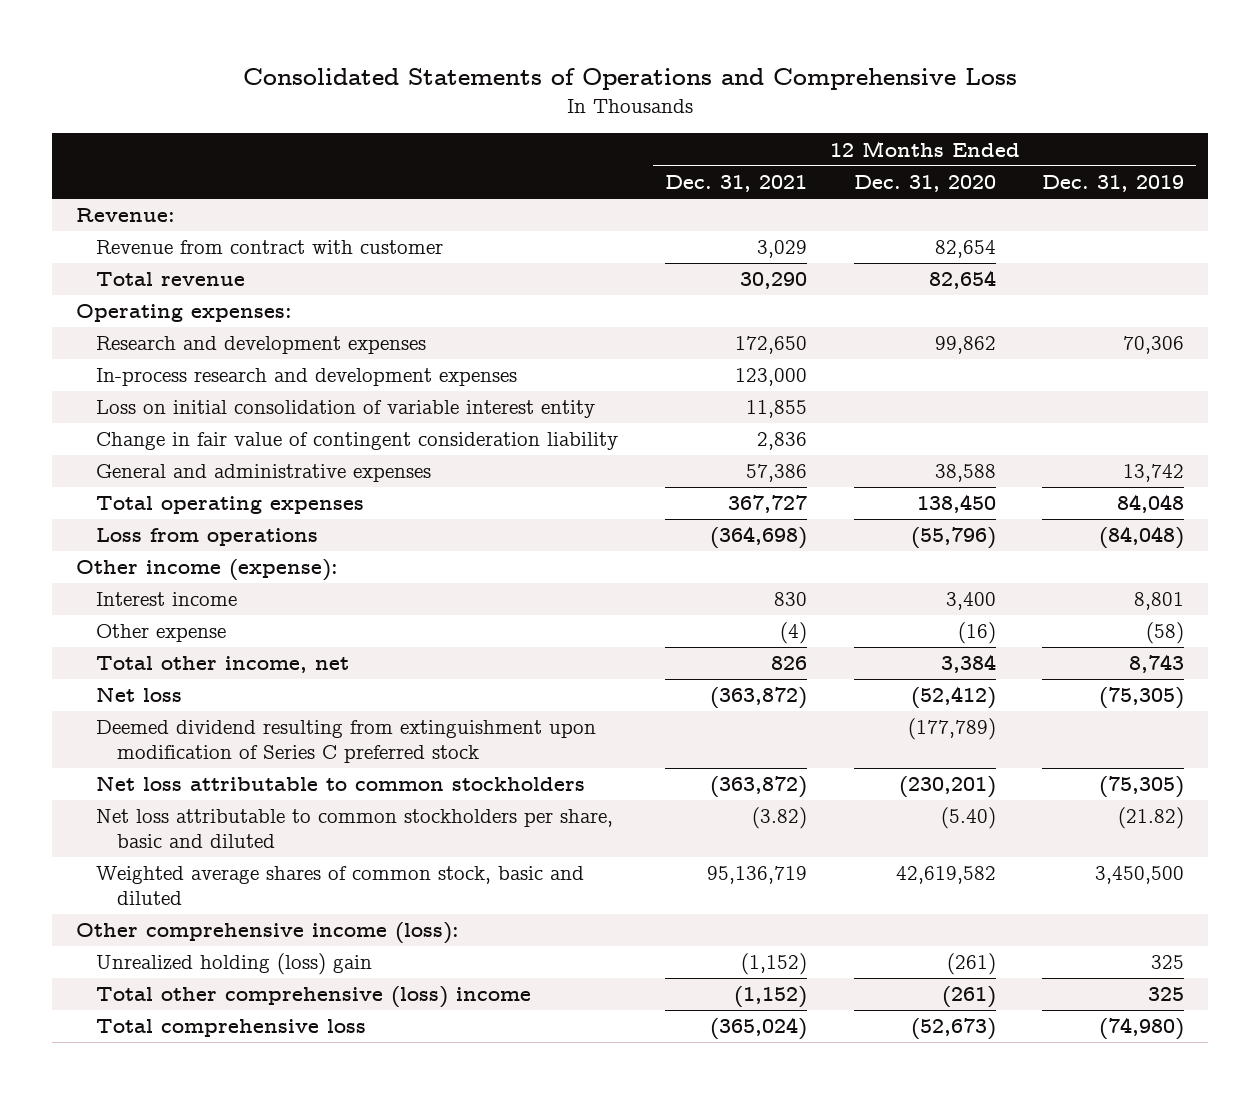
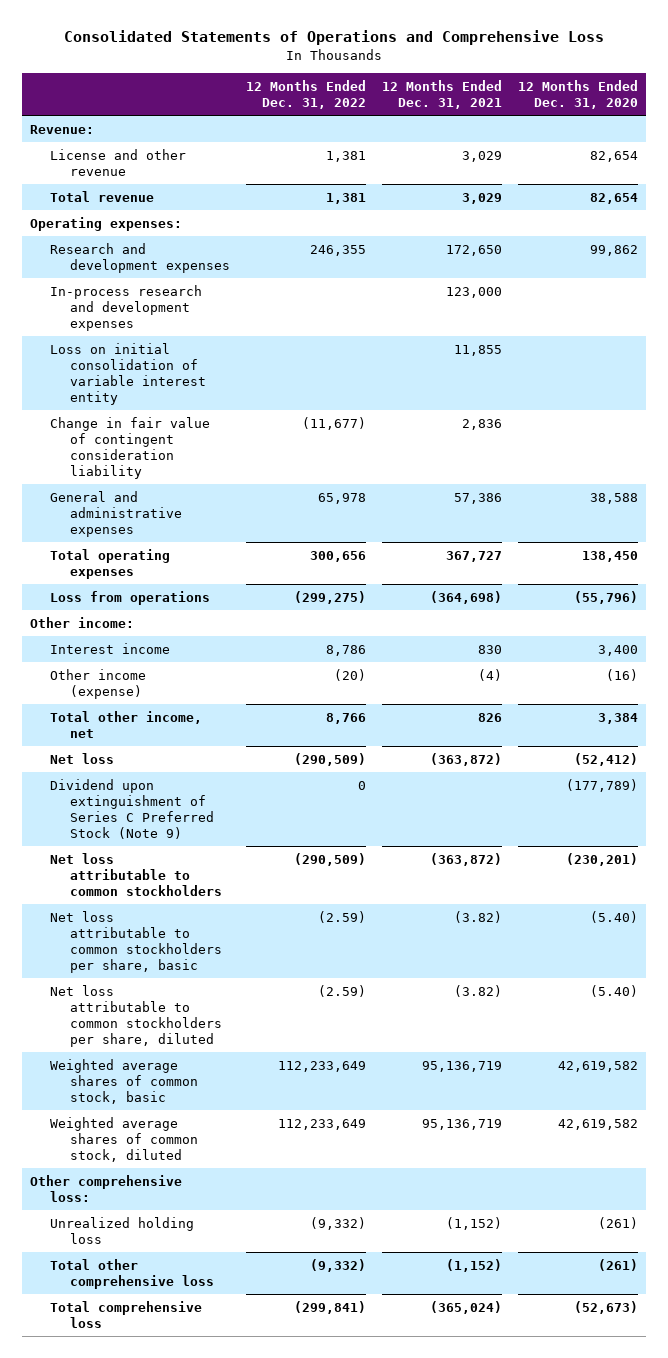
- | 12 Months Ended Dec. 31, 2021 | 12 Months Ended Dec. 31, 2020 | 12 Months Ended Dec. 31, 2019
+ | 12 Months Ended Dec. 31, 2022 | 12 Months Ended Dec. 31, 2021 | 12 Months Ended Dec. 31, 2020
- Revenue from contract with customer | 3,029 | 82,654 |
- Total revenue | 30,290 | 82,654 |
+ License and other revenue | 1,381 | 3,029 | 82,654
+ Total revenue | 1,381 | 3,029 | 82,654
- Other income (expense):
+ Other income:
- Other expense | (4) | (16) | (58)
+ Other income (expense) | (20) | (4) | (16)
- Deemed dividend resulting from extinguishment upon modification of Series C preferred stock | | (177,789) |
+ Dividend upon extinguishment of Series C Preferred Stock (Note 9) | 0 | | (177,789)
- Net loss attributable to common stockholders per share, basic and diluted | (3.82) | (5.40) | (21.82)
- Weighted average shares of common stock, basic and diluted | 95,136,719 | 42,619,582 | 3,450,500
- Other comprehensive income (loss):
- Unrealized holding (loss) gain | (1,152) | (261) | 325
- Total other comprehensive (loss) income | (1,152) | (261) | 325
+ Net loss attributable to common stockholders per share, basic | (2.59) | (3.82) | (5.40)
+ Net loss attributable to common stockholders per share, diluted | (2.59) | (3.82) | (5.40)
+ Weighted average shares of common stock, basic | 112,233,649 | 95,136,719 | 42,619,582
+ Weighted average shares of common stock, diluted | 112,233,649 | 95,136,719 | 42,619,582
+ Other comprehensive loss:
+ Unrealized holding loss | (9,332) | (1,152) | (261)
+ Total other comprehensive loss | (9,332) | (1,152) | (261)

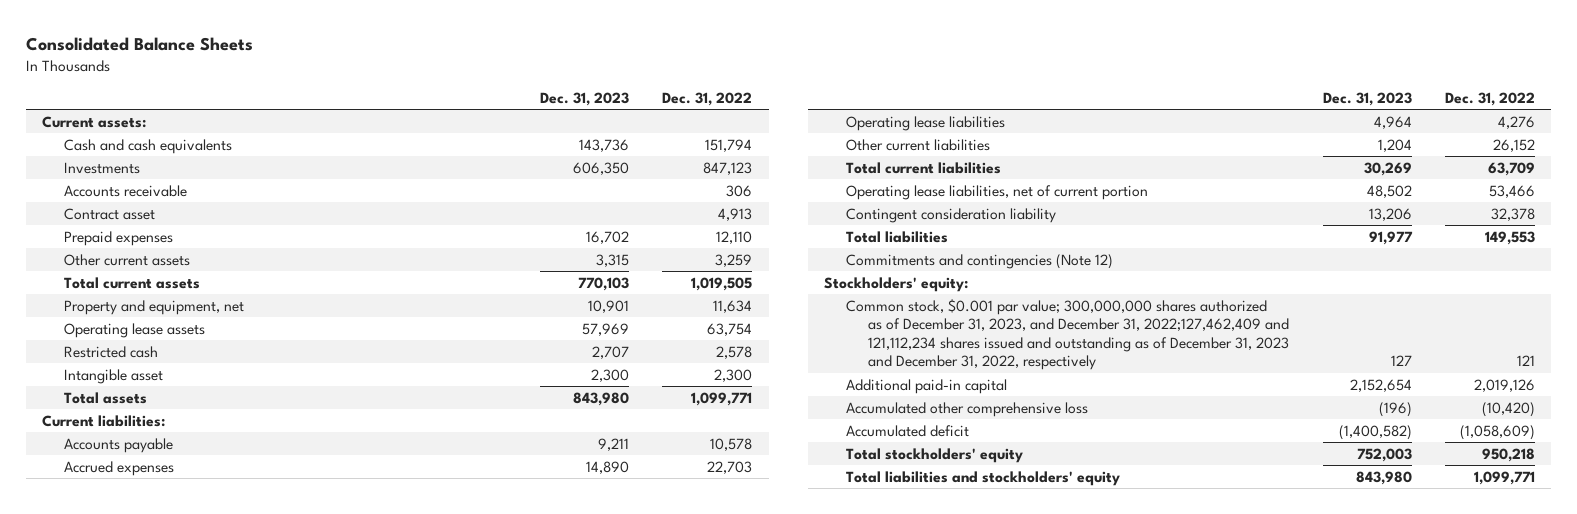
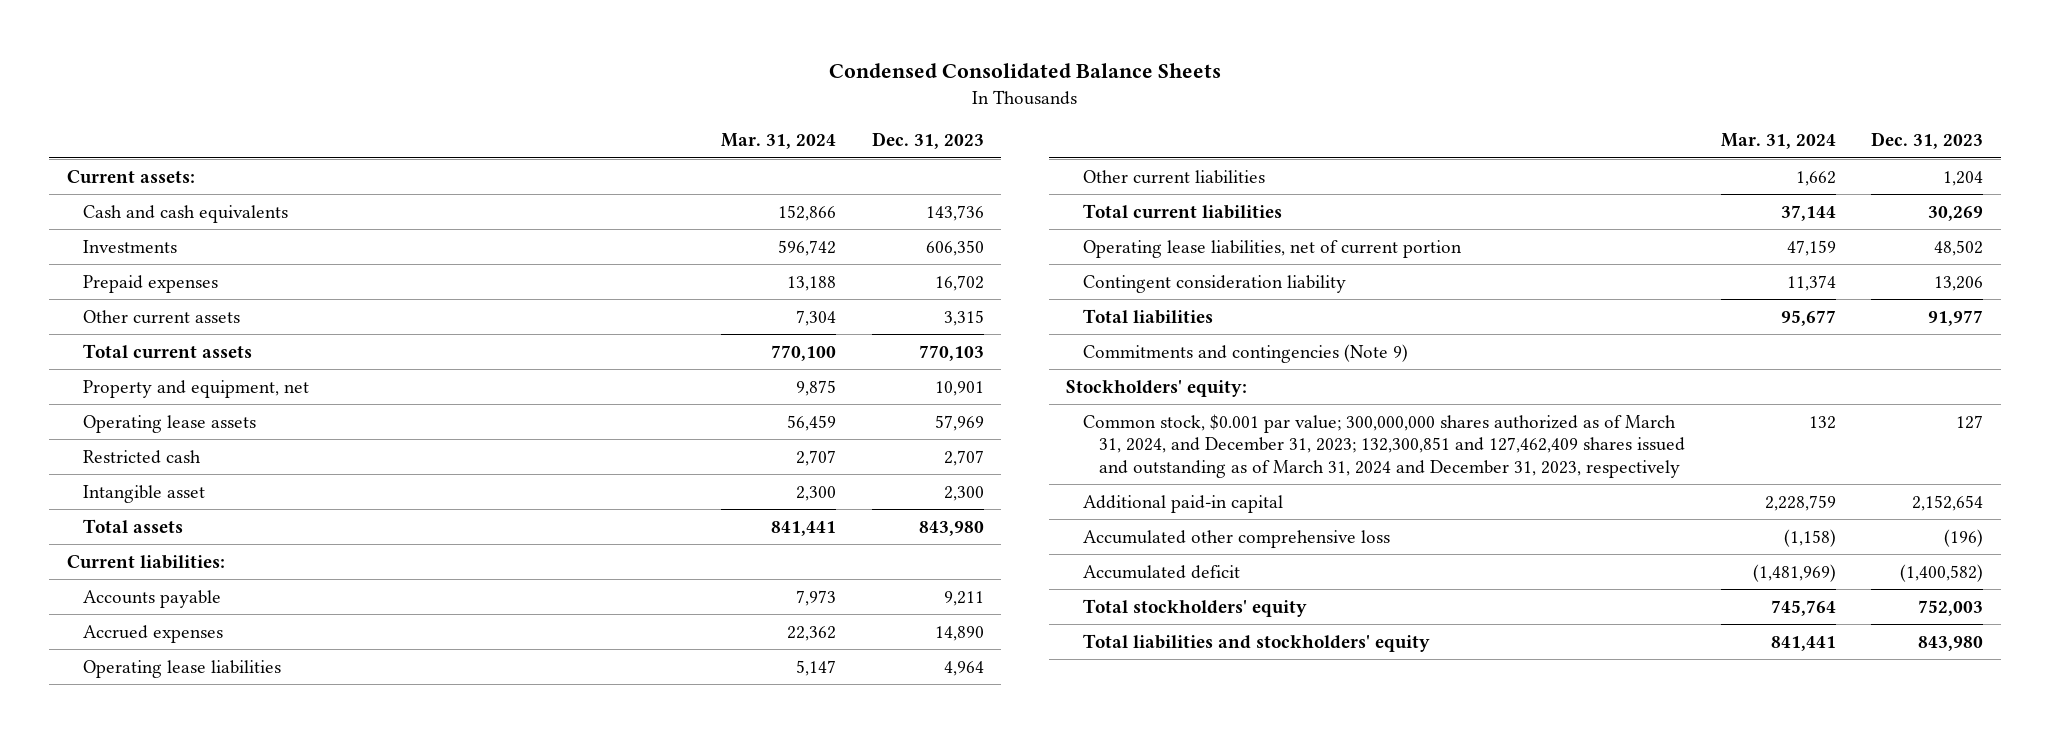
- Consolidated Balance Sheets
+ Condensed Consolidated Balance Sheets
- | Dec. 31, 2023 | Dec. 31, 2022
+ | Mar. 31, 2024 | Dec. 31, 2023
- Accounts receivable | | 306
- Contract asset | | 4,913
- Commitments and contingencies (Note 12)
+ Commitments and contingencies (Note 9)
- Common stock, $0.001 par value; 300,000,000 shares authorized as of December 31, 2023, and December 31, 2022;127,462,409 and 121,112,234 shares issued and outstanding as of December 31, 2023 and December 31, 2022, respectively | 127 | 121
+ Common stock, $0.001 par value; 300,000,000 shares authorized as of March 31, 2024, and December 31, 2023; 132,300,851 and 127,462,409 shares issued and outstanding as of March 31, 2024 and December 31, 2023, respectively | 132 | 127

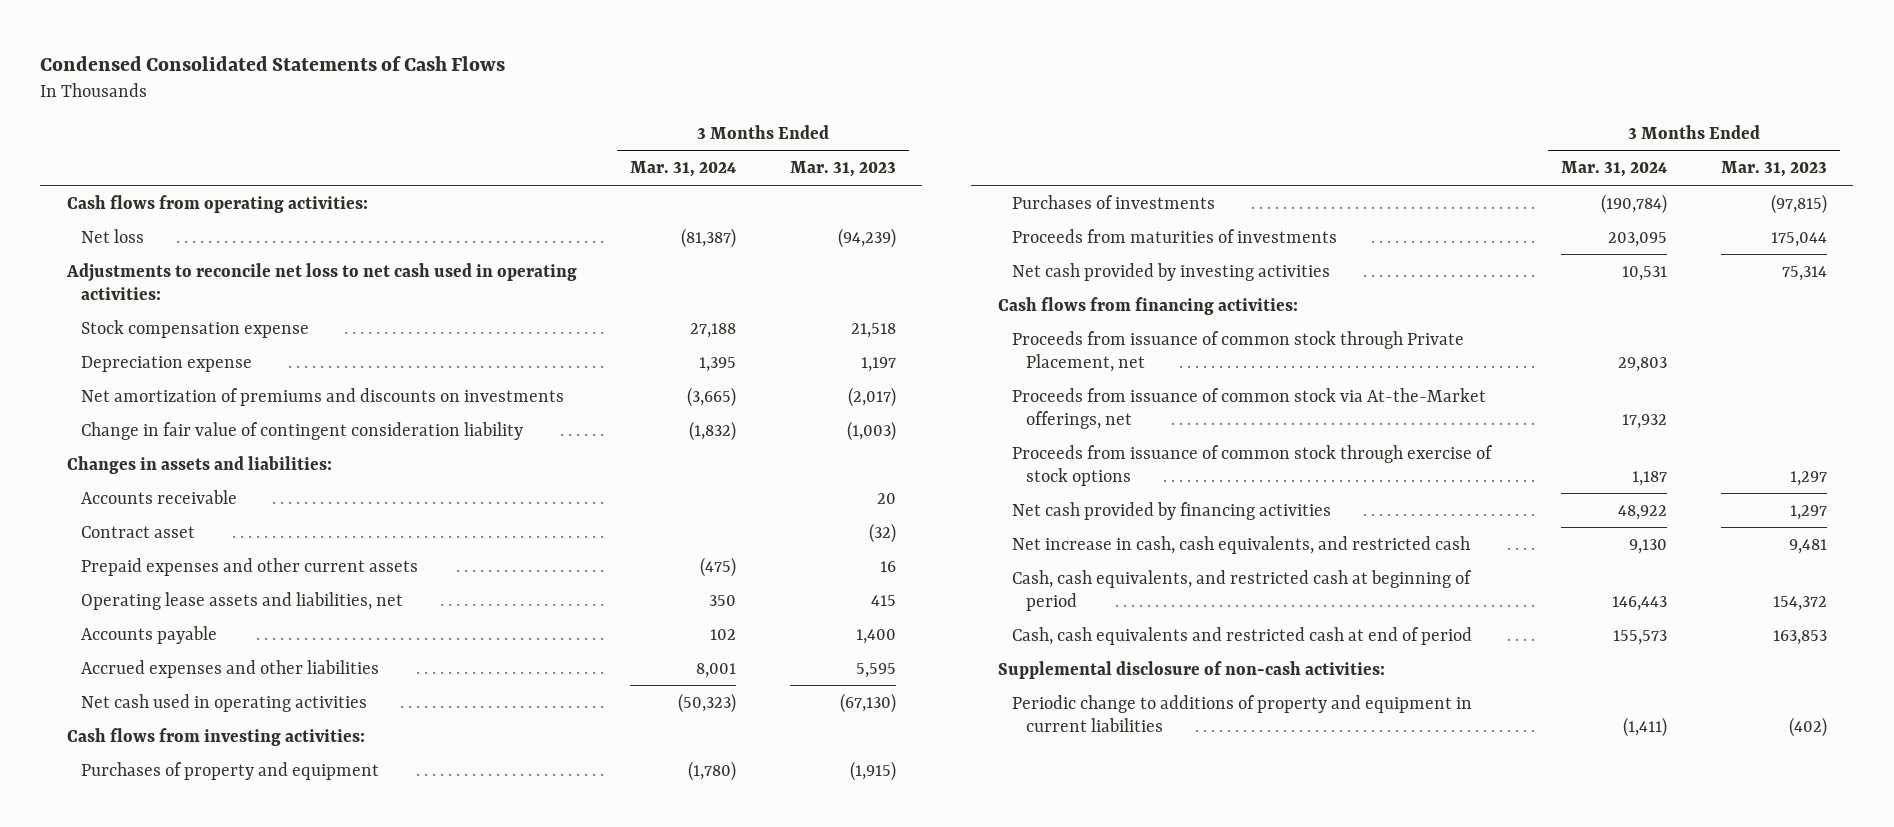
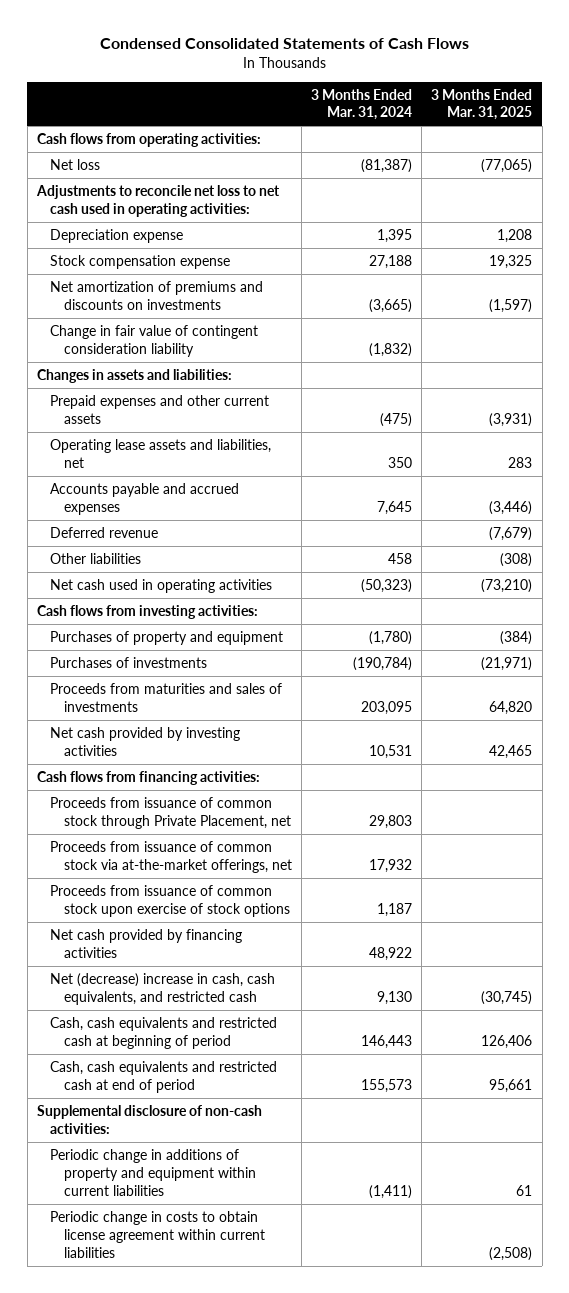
- | 3 Months Ended Mar. 31, 2024 | 3 Months Ended Mar. 31, 2023
+ | 3 Months Ended Mar. 31, 2024 | 3 Months Ended Mar. 31, 2025
moved down: Stock compensation expense | 27,188 | 19,325
- Accounts receivable | | 20
- Contract asset | | (32)
- Accounts payable | 102 | 1,400
- Accrued expenses and other liabilities | 8,001 | 5,595
+ Accounts payable and accrued expenses | 7,645 | (3,446)
+ Deferred revenue | | (7,679)
+ Other liabilities | 458 | (308)
- Proceeds from maturities of investments | 203,095 | 175,044
+ Proceeds from maturities and sales of investments | 203,095 | 64,820
- Proceeds from issuance of common stock via At-the-Market offerings, net | 17,932 |
- Proceeds from issuance of common stock through exercise of stock options | 1,187 | 1,297
+ Proceeds from issuance of common stock via at-the-market offerings, net | 17,932 |
+ Proceeds from issuance of common stock upon exercise of stock options | 1,187 |
- Net increase in cash, cash equivalents, and restricted cash | 9,130 | 9,481
- Cash, cash equivalents, and restricted cash at beginning of period | 146,443 | 154,372
+ Net (decrease) increase in cash, cash equivalents, and restricted cash | 9,130 | (30,745)
+ Cash, cash equivalents and restricted cash at beginning of period | 146,443 | 126,406
- Periodic change to additions of property and equipment in current liabilities | (1,411) | (402)
+ Periodic change in additions of property and equipment within current liabilities | (1,411) | 61
+ Periodic change in costs to obtain license agreement within current liabilities | | (2,508)

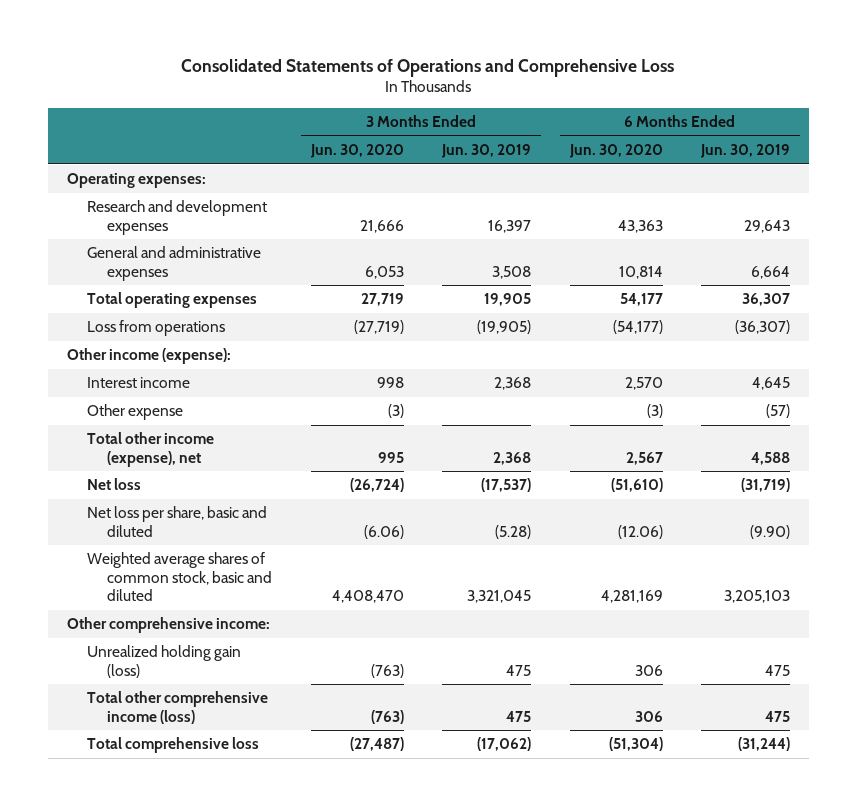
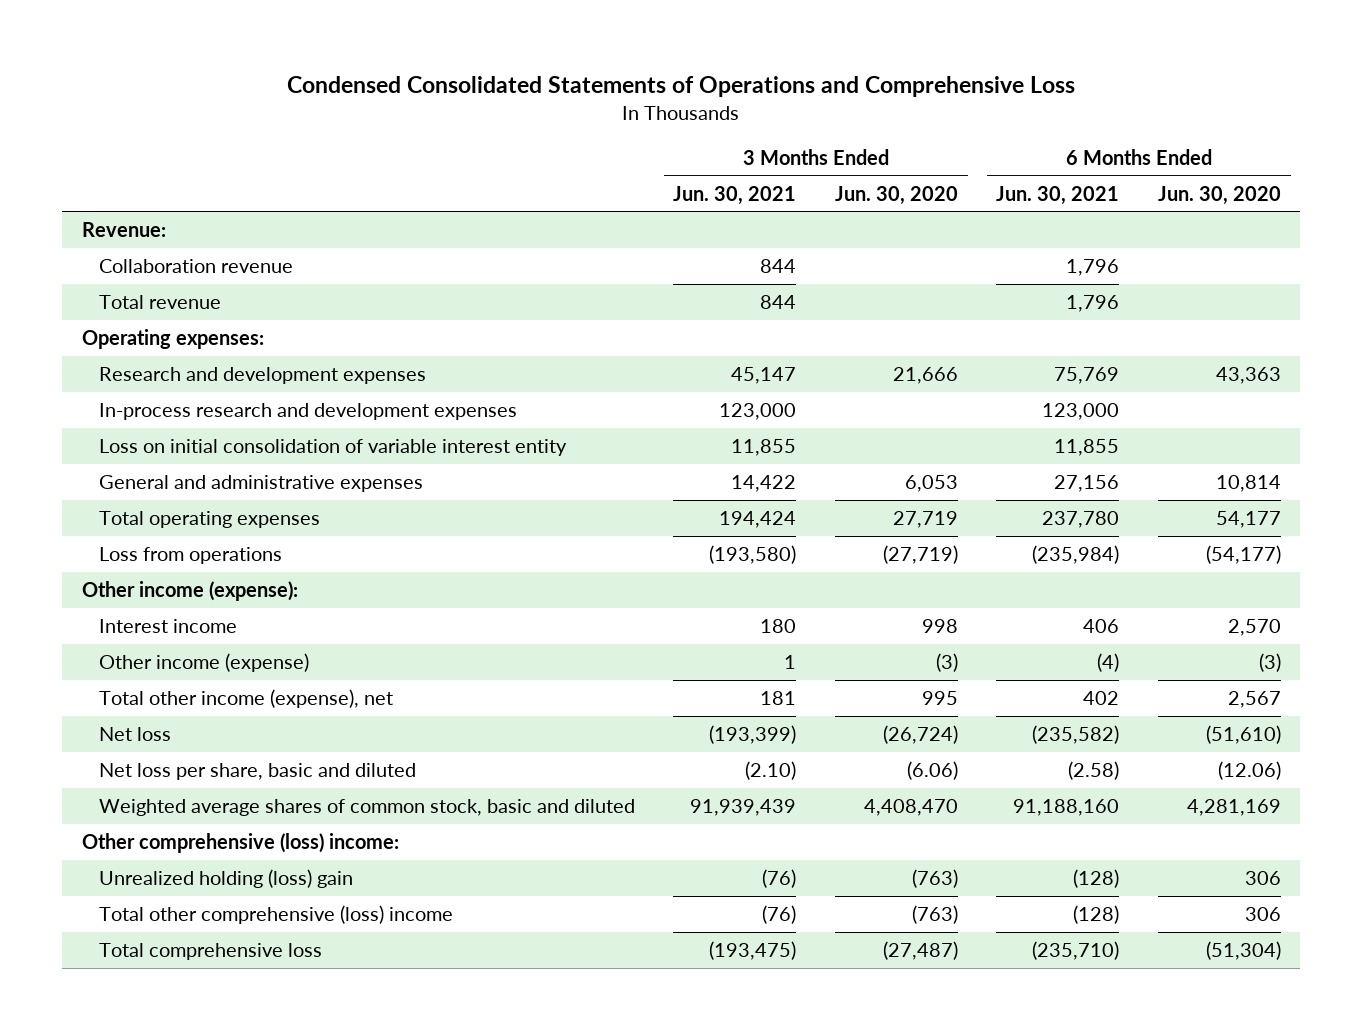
- Consolidated Statements of Operations and Comprehensive Loss
+ Condensed Consolidated Statements of Operations and Comprehensive Loss
- | 3 Months Ended Jun. 30, 2020 | 3 Months Ended Jun. 30, 2019 | 6 Months Ended Jun. 30, 2020 | 6 Months Ended Jun. 30, 2019
+ | 3 Months Ended Jun. 30, 2021 | 3 Months Ended Jun. 30, 2020 | 6 Months Ended Jun. 30, 2021 | 6 Months Ended Jun. 30, 2020
+ Revenue:
+ Collaboration revenue | 844 | | 1,796 |
+ Total revenue | 844 | | 1,796 |
+ In-process research and development expenses | 123,000 | | 123,000 |
+ Loss on initial consolidation of variable interest entity | 11,855 | | 11,855 |
- Other expense | (3) | | (3) | (57)
+ Other income (expense) | 1 | (3) | (4) | (3)
- Other comprehensive income:
- Unrealized holding gain (loss) | (763) | 475 | 306 | 475
- Total other comprehensive income (loss) | (763) | 475 | 306 | 475
+ Other comprehensive (loss) income:
+ Unrealized holding (loss) gain | (76) | (763) | (128) | 306
+ Total other comprehensive (loss) income | (76) | (763) | (128) | 306

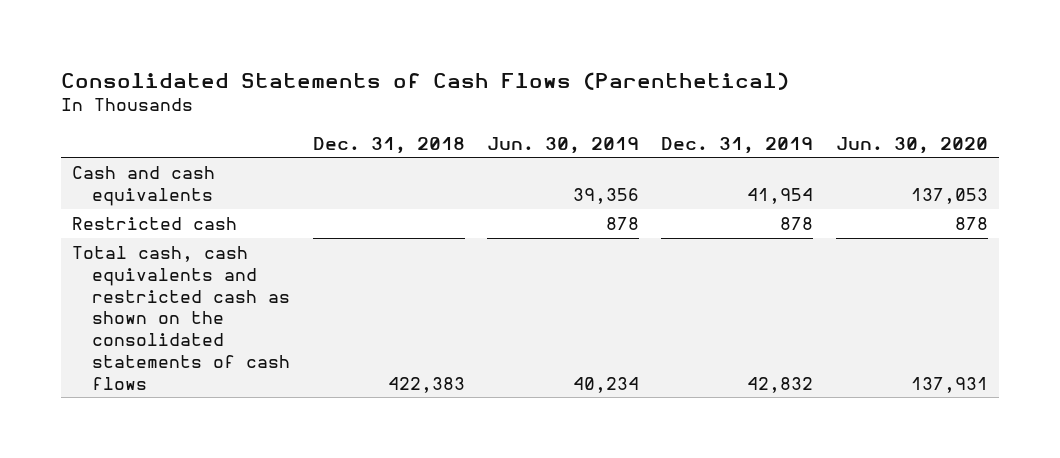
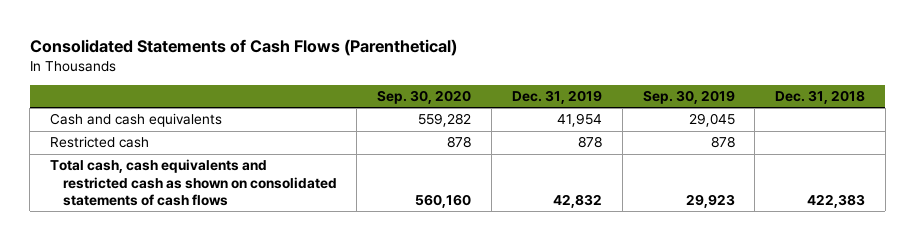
- | Dec. 31, 2018 | Jun. 30, 2019 | Dec. 31, 2019 | Jun. 30, 2020
+ | Sep. 30, 2020 | Dec. 31, 2019 | Sep. 30, 2019 | Dec. 31, 2018
- Total cash, cash equivalents and restricted cash as shown on the consolidated statements of cash flows | 422,383 | 40,234 | 42,832 | 137,931
+ Total cash, cash equivalents and restricted cash as shown on consolidated statements of cash flows | 560,160 | 42,832 | 29,923 | 422,383

